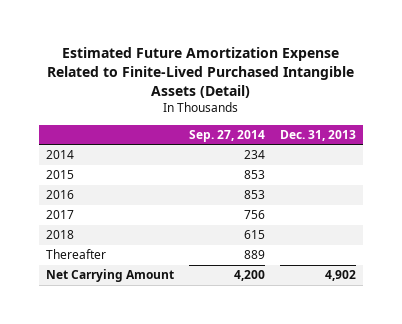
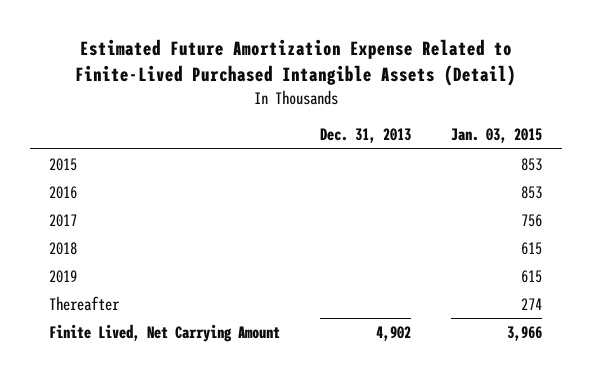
- | Sep. 27, 2014 | Dec. 31, 2013
+ | Dec. 31, 2013 | Jan. 03, 2015
- 2014 | 234 |
+ 2019 | | 615
- Net Carrying Amount | 4,200 | 4,902
+ Finite Lived, Net Carrying Amount | 4,902 | 3,966

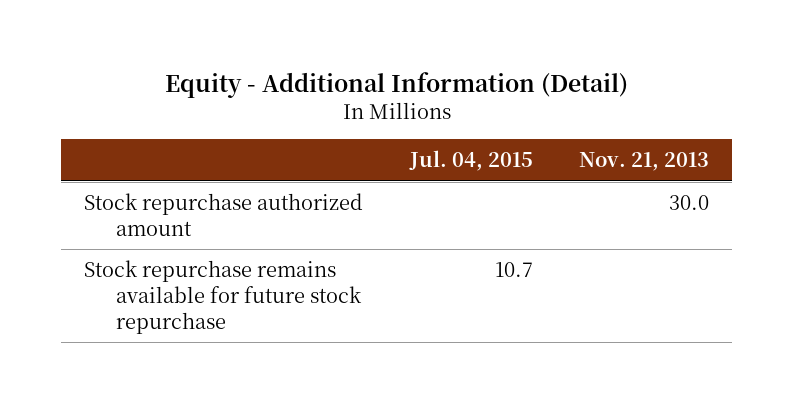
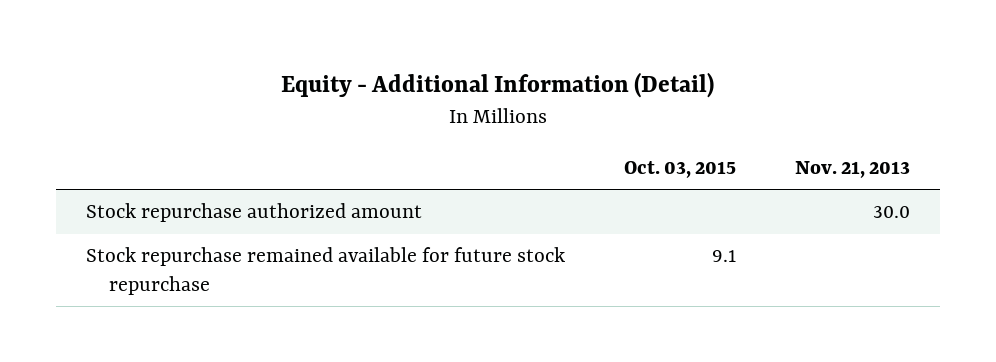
- | Jul. 04, 2015 | Nov. 21, 2013
+ | Oct. 03, 2015 | Nov. 21, 2013
- Stock repurchase remains available for future stock repurchase | 10.7 |
+ Stock repurchase remained available for future stock repurchase | 9.1 |

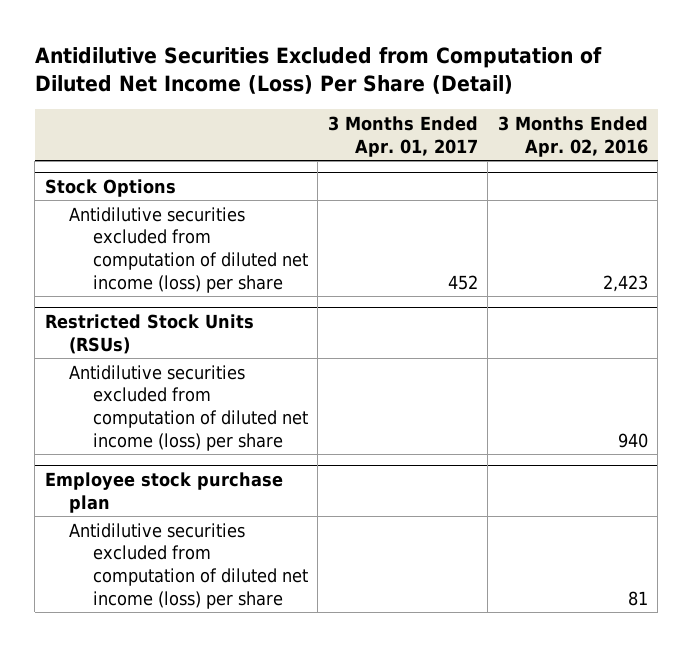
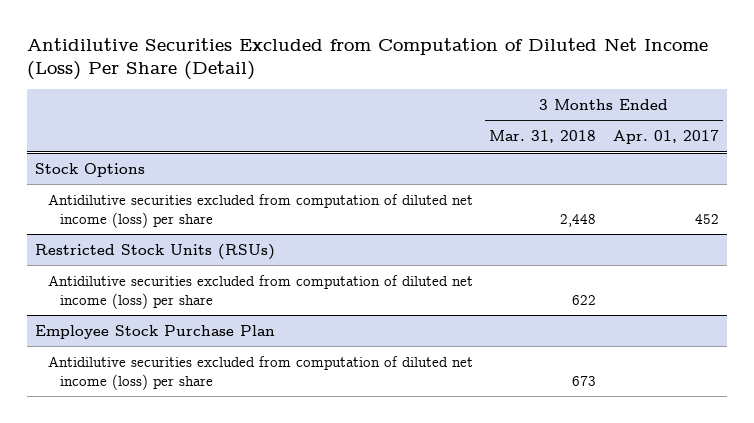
- | 3 Months Ended Apr. 01, 2017 | 3 Months Ended Apr. 02, 2016
+ | 3 Months Ended Mar. 31, 2018 | 3 Months Ended Apr. 01, 2017
- Employee stock purchase plan
+ Employee Stock Purchase Plan

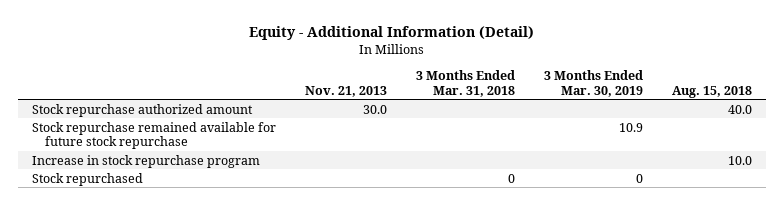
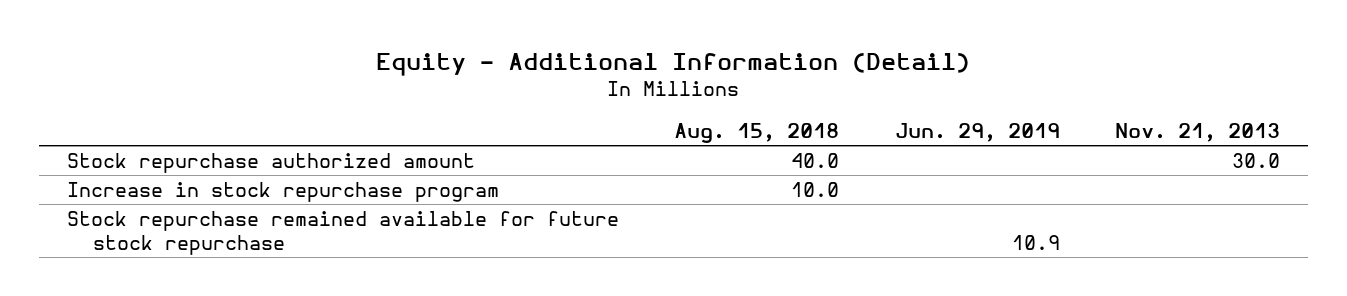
- | Nov. 21, 2013 | 3 Months Ended Mar. 31, 2018 | 3 Months Ended Mar. 30, 2019 | Aug. 15, 2018
+ | Aug. 15, 2018 | Jun. 29, 2019 | Nov. 21, 2013
- Stock repurchased | | 0 | 0 |
moved down: Stock repurchase remained available for future stock repurchase | | 10.9 |

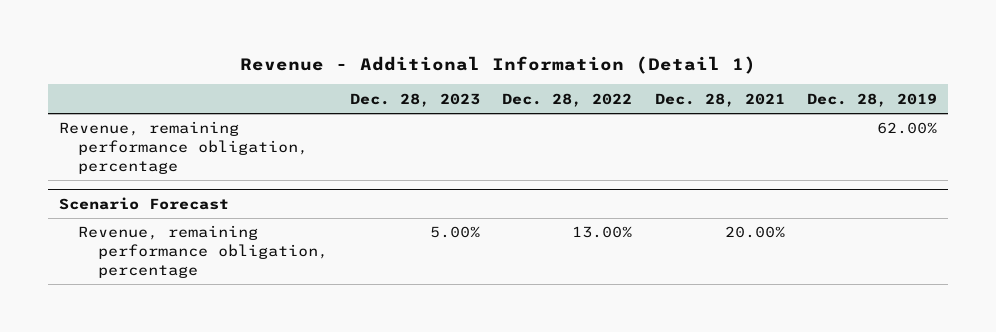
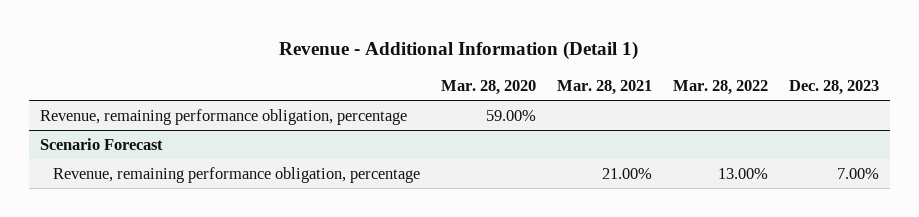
- | Dec. 28, 2023 | Dec. 28, 2022 | Dec. 28, 2021 | Dec. 28, 2019
+ | Mar. 28, 2020 | Mar. 28, 2021 | Mar. 28, 2022 | Dec. 28, 2023
@ Scenario Forecast
- Revenue, remaining performance obligation, percentage | 5.00% | 13.00% | 20.00% |
+ Revenue, remaining performance obligation, percentage | | 21.00% | 13.00% | 7.00%

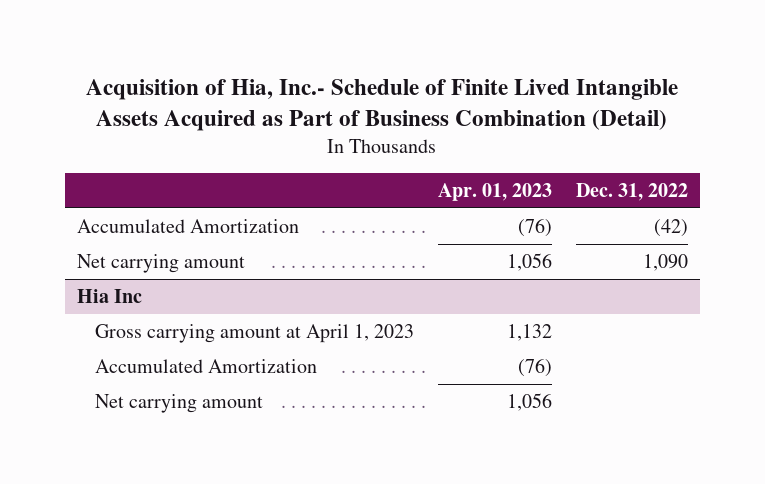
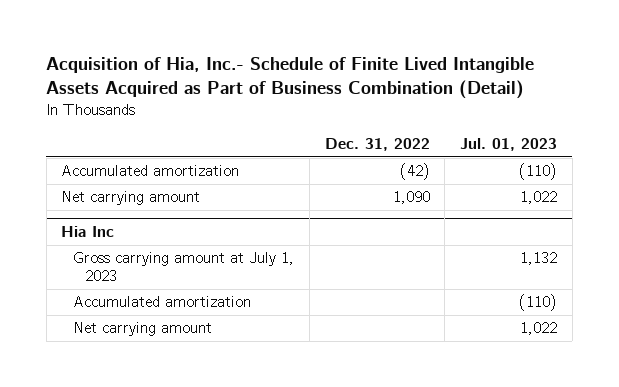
- | Apr. 01, 2023 | Dec. 31, 2022
+ | Dec. 31, 2022 | Jul. 01, 2023
- Accumulated Amortization | (76) | (42)
+ Accumulated amortization | (42) | (110)
@ Hia Inc
- Gross carrying amount at April 1, 2023 | 1,132 |
- Accumulated Amortization | (76) |
+ Gross carrying amount at July 1, 2023 | | 1,132
+ Accumulated amortization | | (110)

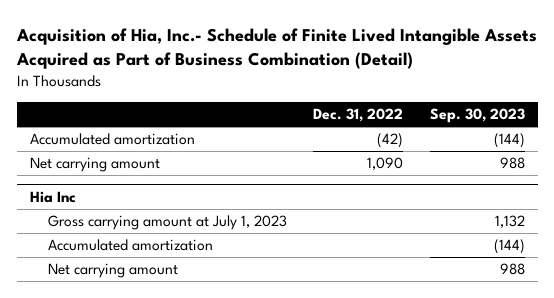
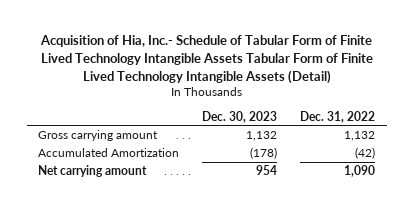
- Acquisition of Hia, Inc.- Schedule of Finite Lived Intangible Assets Acquired as Part of Business Combination (Detail)
+ Acquisition of Hia, Inc.- Schedule of Tabular Form of Finite Lived Technology Intangible Assets Tabular Form of Finite Lived Technology Intangible Assets (Detail)
- | Dec. 31, 2022 | Sep. 30, 2023
+ | Dec. 30, 2023 | Dec. 31, 2022
- Accumulated amortization | (42) | (144)
+ Gross carrying amount | 1,132 | 1,132
+ Accumulated Amortization | (178) | (42)
- Hia Inc
- Gross carrying amount at July 1, 2023 | | 1,132
- Accumulated amortization | | (144)
- Net carrying amount | | 988

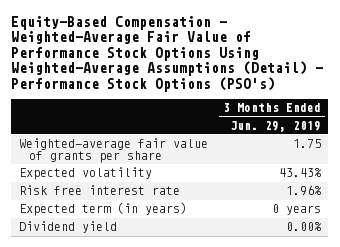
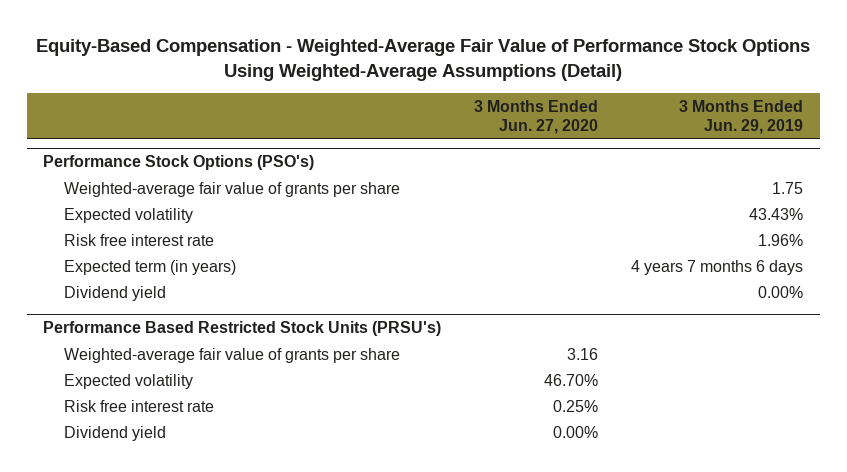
- Equity-Based Compensation - Weighted-Average Fair Value of Performance Stock Options Using Weighted-Average Assumptions (Detail) - Performance Stock Options (PSO's)
+ Equity-Based Compensation - Weighted-Average Fair Value of Performance Stock Options Using Weighted-Average Assumptions (Detail)
- | 3 Months Ended Jun. 29, 2019
+ | 3 Months Ended Jun. 27, 2020 | 3 Months Ended Jun. 29, 2019
+ Performance Stock Options (PSO's)
- Expected term (in years) | 0 years
+ Expected term (in years) | | 4 years 7 months 6 days
+ Performance Based Restricted Stock Units (PRSU's)
+ Weighted-average fair value of grants per share | 3.16 |
+ Expected volatility | 46.70% |
+ Risk free interest rate | 0.25% |
+ Dividend yield | 0.00% |

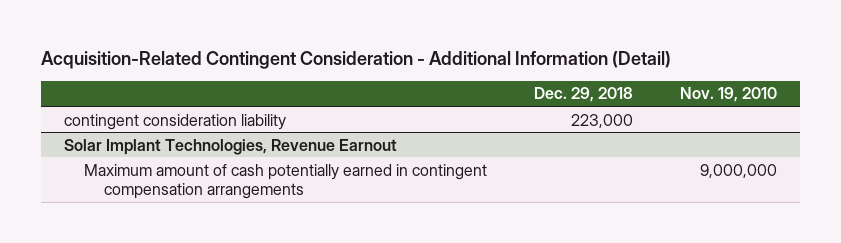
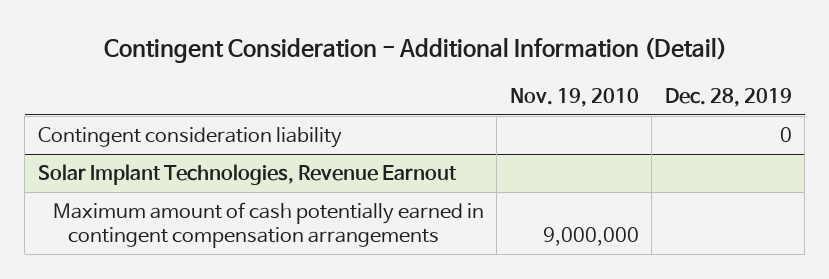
- Acquisition-Related Contingent Consideration - Additional Information (Detail)
+ Contingent Consideration - Additional Information (Detail)
- | Dec. 29, 2018 | Nov. 19, 2010
+ | Nov. 19, 2010 | Dec. 28, 2019
- contingent consideration liability | 223,000 |
+ Contingent consideration liability | | 0

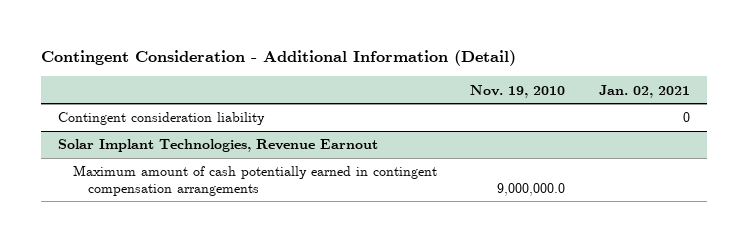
- | Nov. 19, 2010 | Dec. 28, 2019
+ | Nov. 19, 2010 | Jan. 02, 2021
@ Solar Implant Technologies, Revenue Earnout
- Maximum amount of cash potentially earned in contingent compensation arrangements | 9,000,000 |
+ Maximum amount of cash potentially earned in contingent compensation arrangements | 9,000,000.0 |

